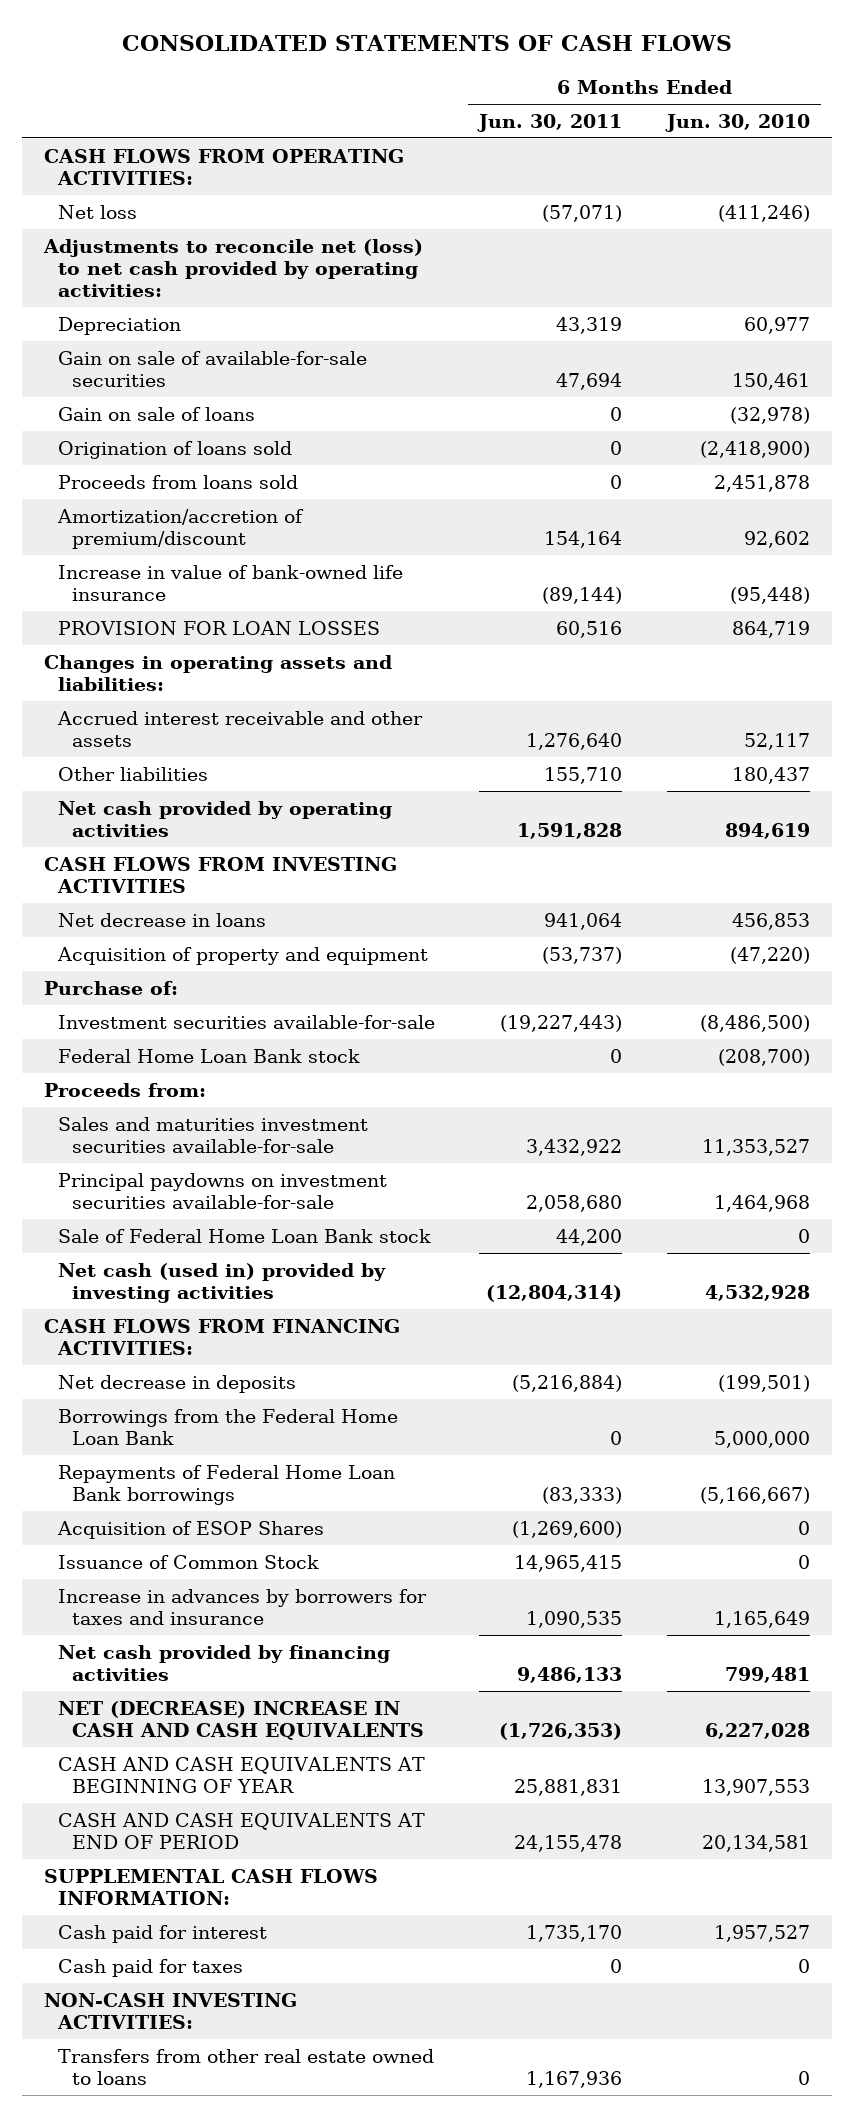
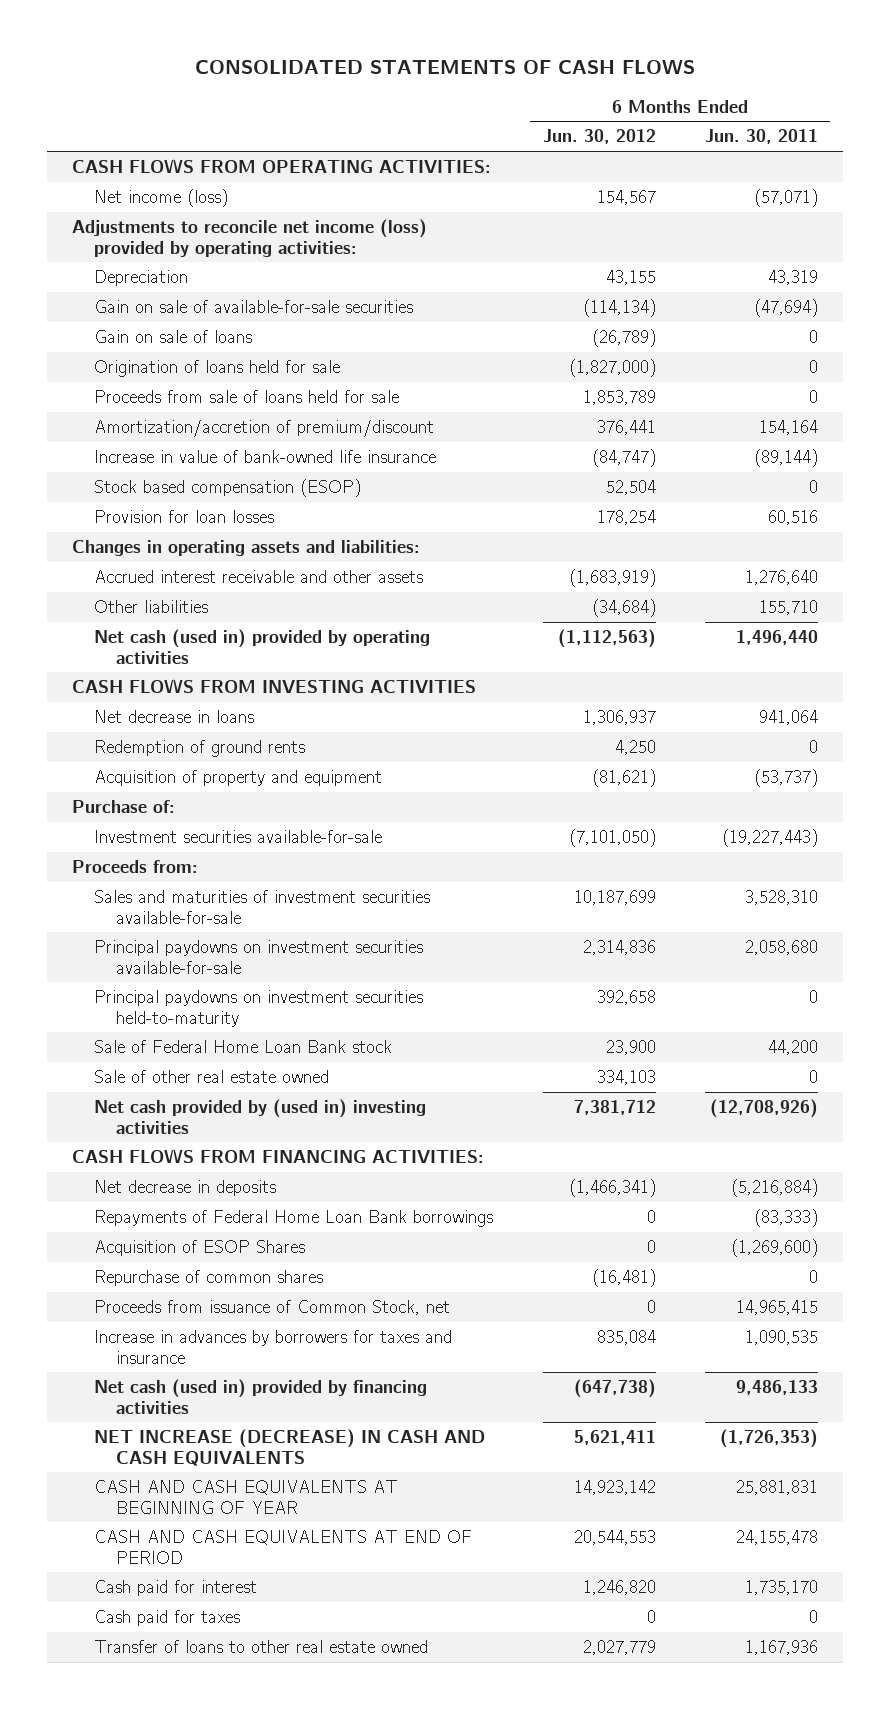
- | 6 Months Ended Jun. 30, 2011 | 6 Months Ended Jun. 30, 2010
+ | 6 Months Ended Jun. 30, 2012 | 6 Months Ended Jun. 30, 2011
- Net loss | (57,071) | (411,246)
- Adjustments to reconcile net (loss) to net cash provided by operating activities:
+ Net income (loss) | 154,567 | (57,071)
+ Adjustments to reconcile net income (loss) provided by operating activities:
- Gain on sale of available-for-sale securities | 47,694 | 150,461
+ Gain on sale of available-for-sale securities | (114,134) | (47,694)
- Origination of loans sold | 0 | (2,418,900)
- Proceeds from loans sold | 0 | 2,451,878
+ Origination of loans held for sale | (1,827,000) | 0
+ Proceeds from sale of loans held for sale | 1,853,789 | 0
- PROVISION FOR LOAN LOSSES | 60,516 | 864,719
+ Stock based compensation (ESOP) | 52,504 | 0
+ Provision for loan losses | 178,254 | 60,516
- Net cash provided by operating activities | 1,591,828 | 894,619
+ Net cash (used in) provided by operating activities | (1,112,563) | 1,496,440
+ Redemption of ground rents | 4,250 | 0
- Federal Home Loan Bank stock | 0 | (208,700)
- Sales and maturities investment securities available-for-sale | 3,432,922 | 11,353,527
+ Sales and maturities of investment securities available-for-sale | 10,187,699 | 3,528,310
+ Principal paydowns on investment securities held-to-maturity | 392,658 | 0
- Net cash (used in) provided by investing activities | (12,804,314) | 4,532,928
+ Sale of other real estate owned | 334,103 | 0
+ Net cash provided by (used in) investing activities | 7,381,712 | (12,708,926)
- Borrowings from the Federal Home Loan Bank | 0 | 5,000,000
- Issuance of Common Stock | 14,965,415 | 0
+ Repurchase of common shares | (16,481) | 0
+ Proceeds from issuance of Common Stock, net | 0 | 14,965,415
- Net cash provided by financing activities | 9,486,133 | 799,481
- NET (DECREASE) INCREASE IN CASH AND CASH EQUIVALENTS | (1,726,353) | 6,227,028
+ Net cash (used in) provided by financing activities | (647,738) | 9,486,133
+ NET INCREASE (DECREASE) IN CASH AND CASH EQUIVALENTS | 5,621,411 | (1,726,353)
- SUPPLEMENTAL CASH FLOWS INFORMATION:
- NON-CASH INVESTING ACTIVITIES:
- Transfers from other real estate owned to loans | 1,167,936 | 0
+ Transfer of loans to other real estate owned | 2,027,779 | 1,167,936

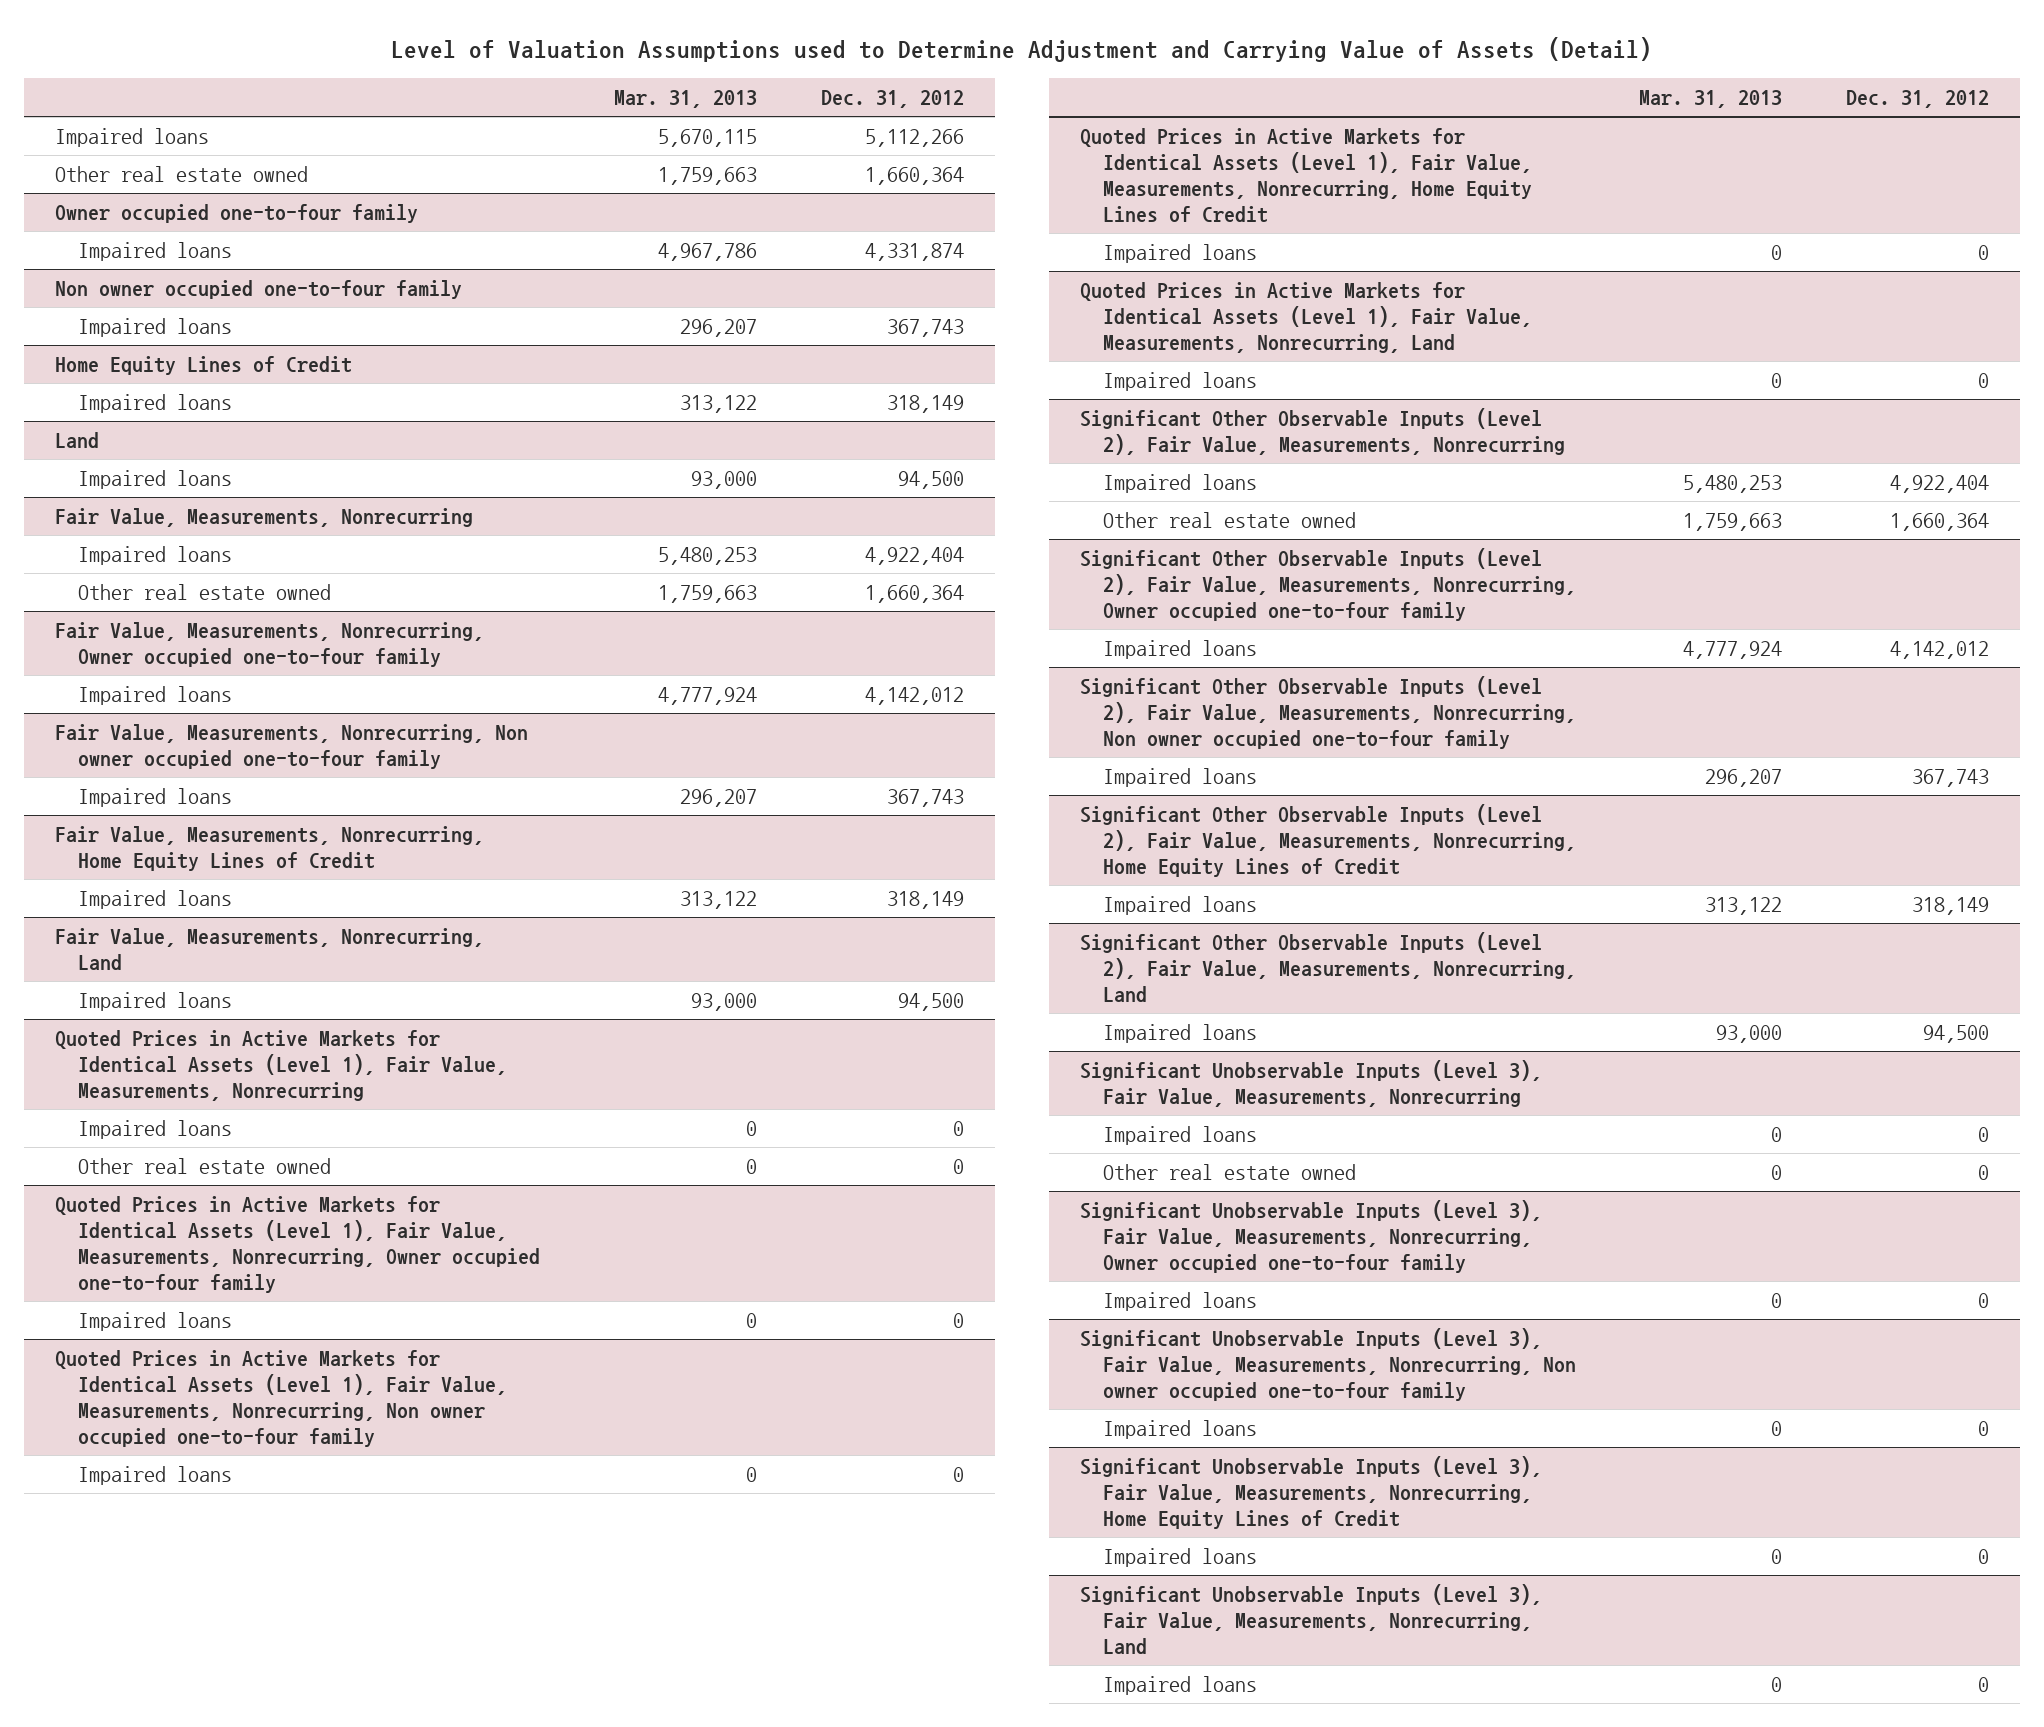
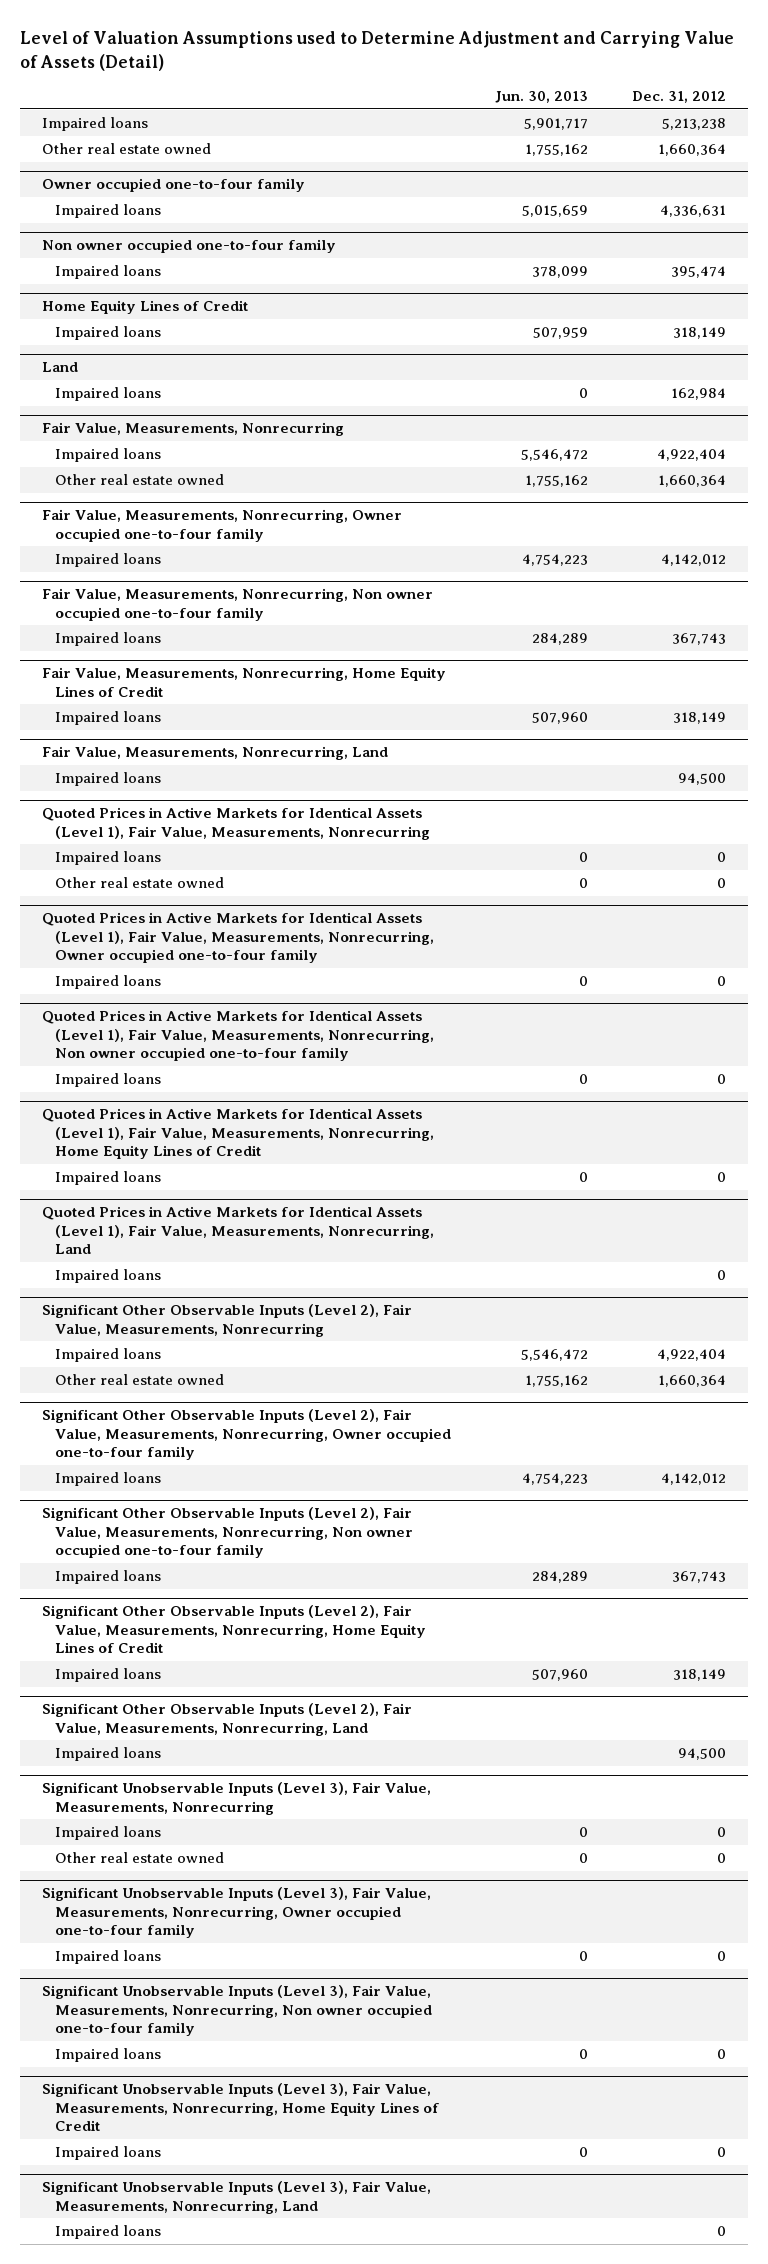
- | Mar. 31, 2013 | Dec. 31, 2012
+ | Jun. 30, 2013 | Dec. 31, 2012
- Impaired loans | 5,670,115 | 5,112,266
+ Impaired loans | 5,901,717 | 5,213,238
@ Owner occupied one-to-four family
- Impaired loans | 4,967,786 | 4,331,874
+ Impaired loans | 5,015,659 | 4,336,631
@ Non owner occupied one-to-four family
- Impaired loans | 296,207 | 367,743
+ Impaired loans | 378,099 | 395,474
@ Land
- Impaired loans | 93,000 | 94,500
+ Impaired loans | 0 | 162,984

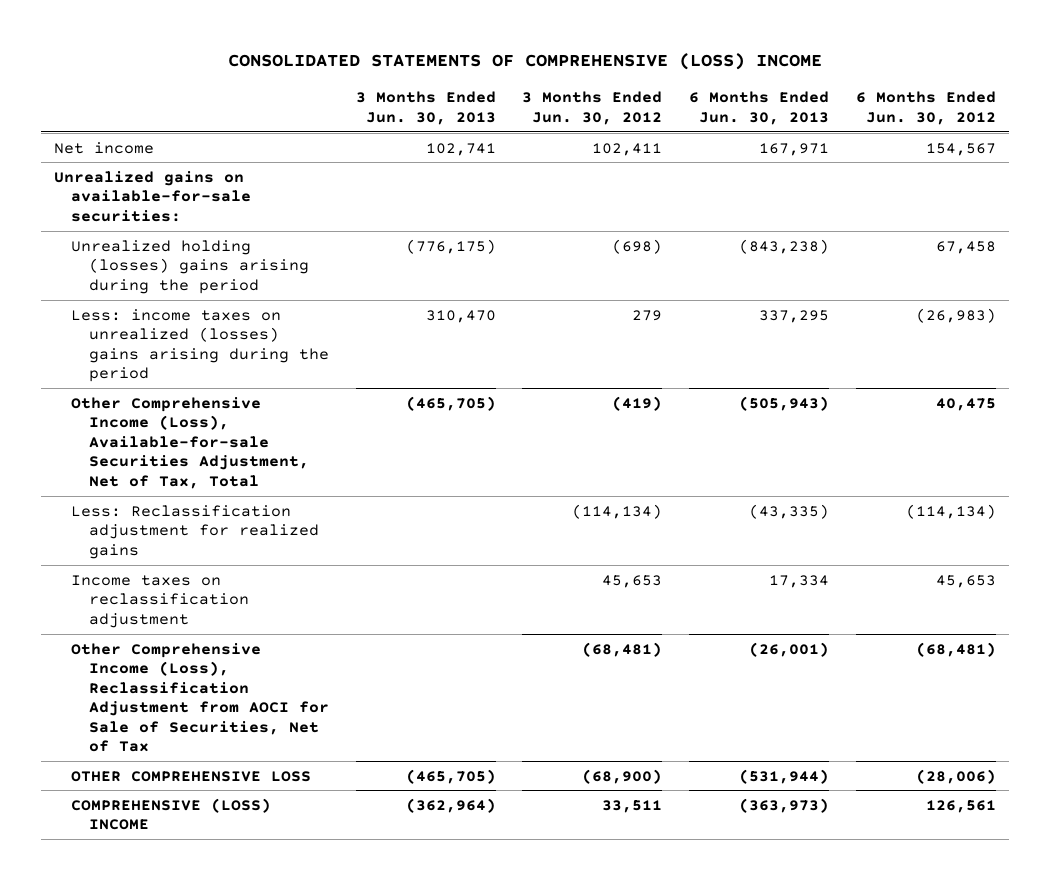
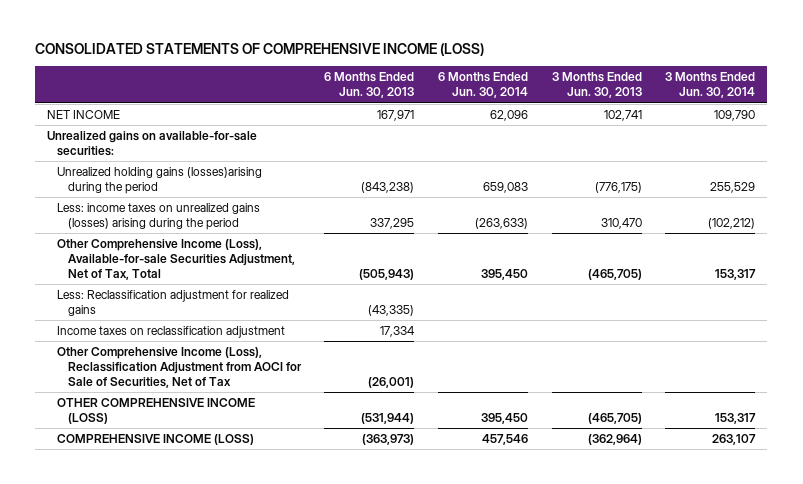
- CONSOLIDATED STATEMENTS OF COMPREHENSIVE (LOSS) INCOME
+ CONSOLIDATED STATEMENTS OF COMPREHENSIVE INCOME (LOSS)
- | 3 Months Ended Jun. 30, 2013 | 3 Months Ended Jun. 30, 2012 | 6 Months Ended Jun. 30, 2013 | 6 Months Ended Jun. 30, 2012
+ | 6 Months Ended Jun. 30, 2013 | 6 Months Ended Jun. 30, 2014 | 3 Months Ended Jun. 30, 2013 | 3 Months Ended Jun. 30, 2014
- Net income | 102,741 | 102,411 | 167,971 | 154,567
+ NET INCOME | 167,971 | 62,096 | 102,741 | 109,790
- Unrealized holding (losses) gains arising during the period | (776,175) | (698) | (843,238) | 67,458
- Less: income taxes on unrealized (losses) gains arising during the period | 310,470 | 279 | 337,295 | (26,983)
+ Unrealized holding gains (losses)arising during the period | (843,238) | 659,083 | (776,175) | 255,529
+ Less: income taxes on unrealized gains (losses) arising during the period | 337,295 | (263,633) | 310,470 | (102,212)
- OTHER COMPREHENSIVE LOSS | (465,705) | (68,900) | (531,944) | (28,006)
- COMPREHENSIVE (LOSS) INCOME | (362,964) | 33,511 | (363,973) | 126,561
+ OTHER COMPREHENSIVE INCOME (LOSS) | (531,944) | 395,450 | (465,705) | 153,317
+ COMPREHENSIVE INCOME (LOSS) | (363,973) | 457,546 | (362,964) | 263,107

